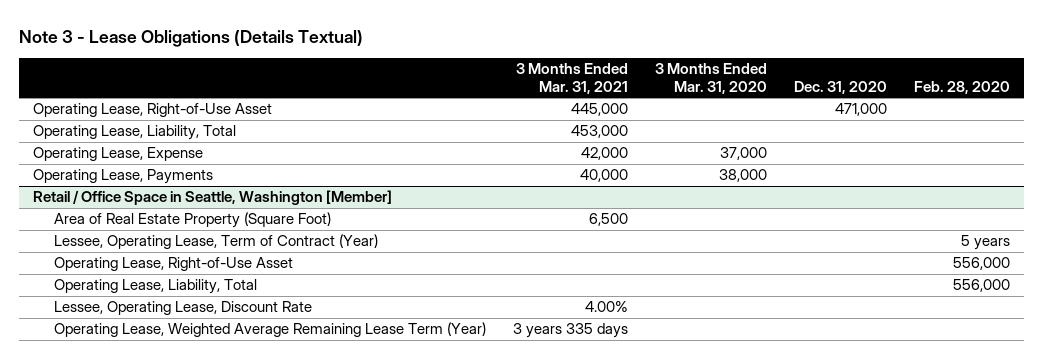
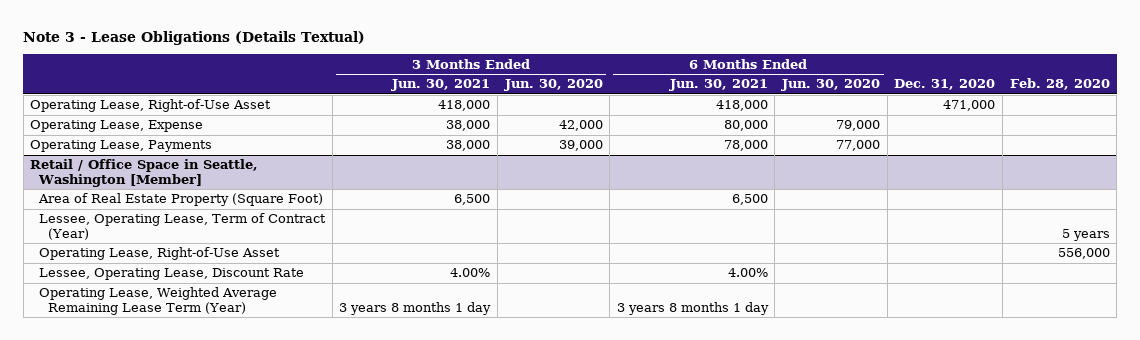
- | 3 Months Ended Mar. 31, 2021 | 3 Months Ended Mar. 31, 2020 | Dec. 31, 2020 | Feb. 28, 2020
+ | 3 Months Ended Jun. 30, 2021 | 3 Months Ended Jun. 30, 2020 | 6 Months Ended Jun. 30, 2021 | 6 Months Ended Jun. 30, 2020 | Dec. 31, 2020 | Feb. 28, 2020
- Operating Lease, Liability, Total | 453,000 | | |
@ Retail / Office Space in Seattle, Washington [Member]
- Operating Lease, Liability, Total | | | | 556,000

